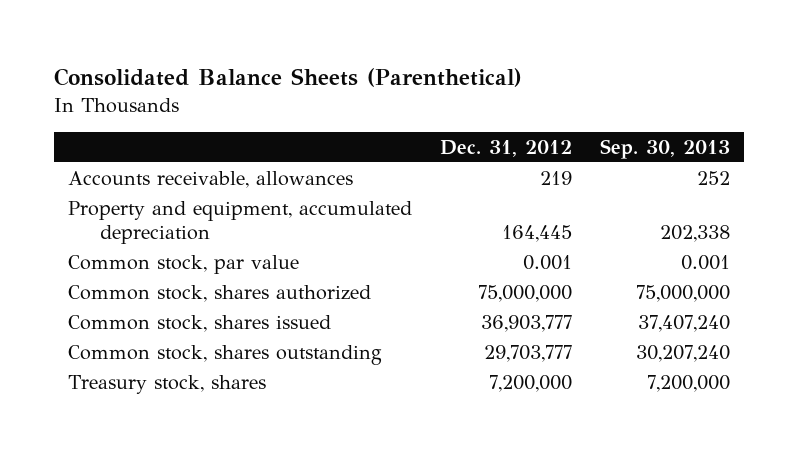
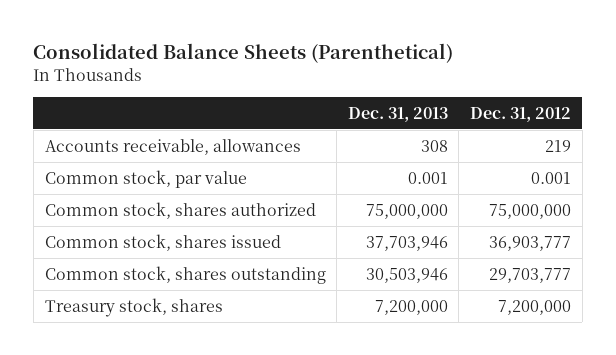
- | Dec. 31, 2012 | Sep. 30, 2013
+ | Dec. 31, 2013 | Dec. 31, 2012
- Property and equipment, accumulated depreciation | 164,445 | 202,338

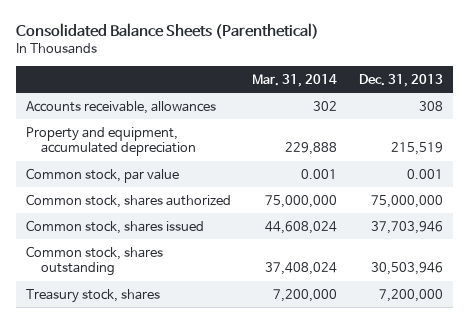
- | Dec. 31, 2013 | Dec. 31, 2012
+ | Mar. 31, 2014 | Dec. 31, 2013
+ Property and equipment, accumulated depreciation | 229,888 | 215,519

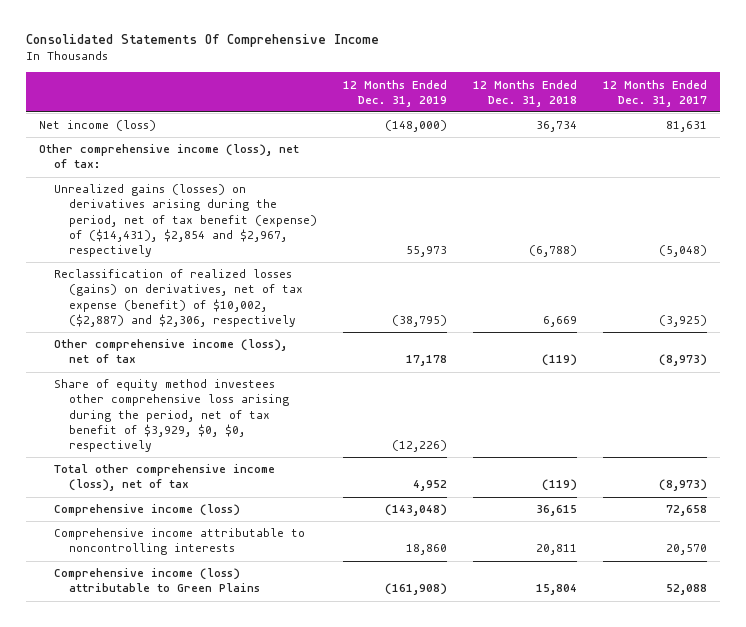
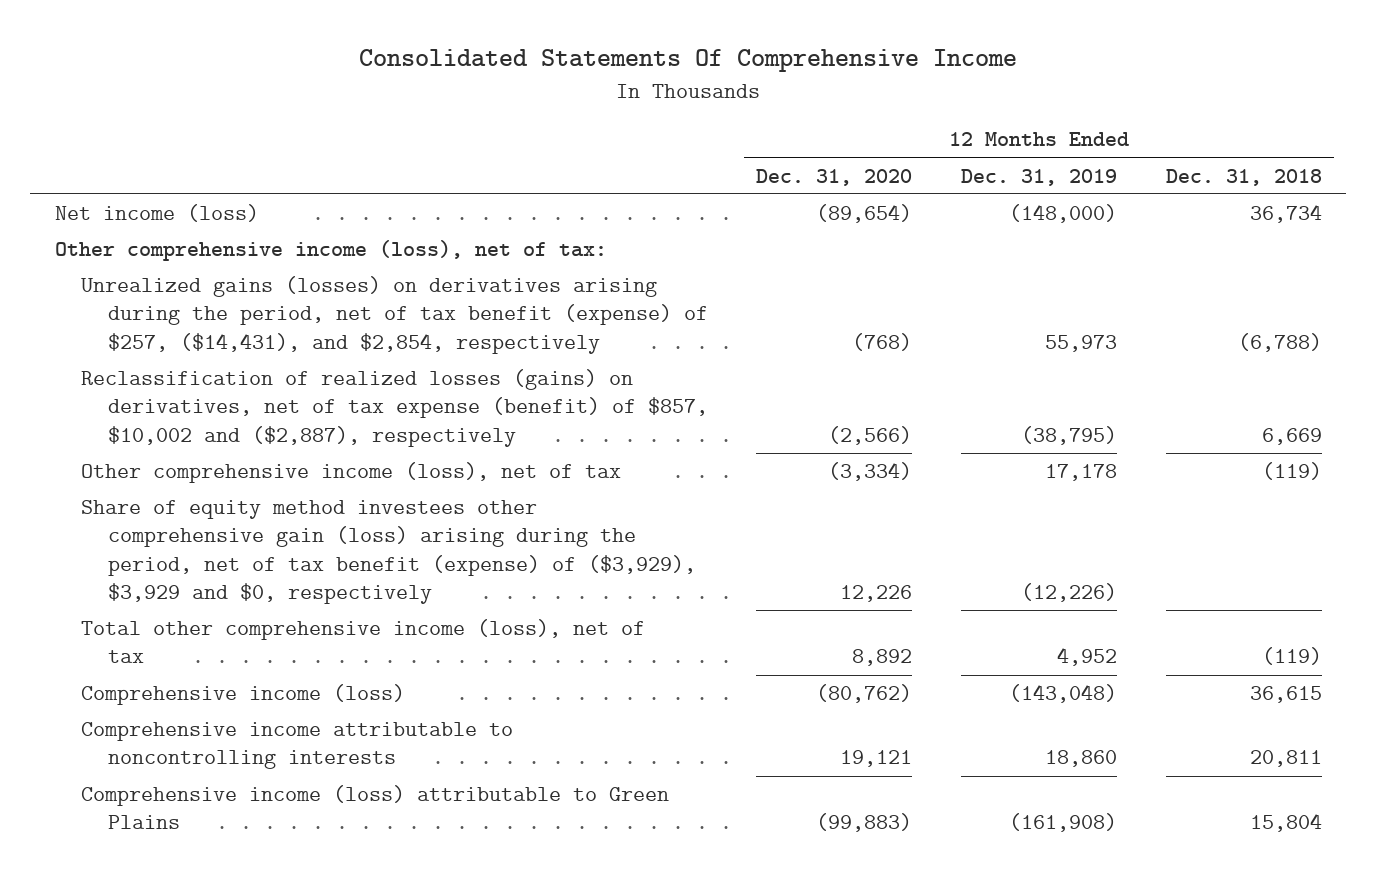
- | 12 Months Ended Dec. 31, 2019 | 12 Months Ended Dec. 31, 2018 | 12 Months Ended Dec. 31, 2017
+ | 12 Months Ended Dec. 31, 2020 | 12 Months Ended Dec. 31, 2019 | 12 Months Ended Dec. 31, 2018
- Unrealized gains (losses) on derivatives arising during the period, net of tax benefit (expense) of ($14,431), $2,854 and $2,967, respectively | 55,973 | (6,788) | (5,048)
- Reclassification of realized losses (gains) on derivatives, net of tax expense (benefit) of $10,002, ($2,887) and $2,306, respectively | (38,795) | 6,669 | (3,925)
+ Unrealized gains (losses) on derivatives arising during the period, net of tax benefit (expense) of $257, ($14,431), and $2,854, respectively | (768) | 55,973 | (6,788)
+ Reclassification of realized losses (gains) on derivatives, net of tax expense (benefit) of $857, $10,002 and ($2,887), respectively | (2,566) | (38,795) | 6,669
- Share of equity method investees other comprehensive loss arising during the period, net of tax benefit of $3,929, $0, $0, respectively | (12,226) | |
+ Share of equity method investees other comprehensive gain (loss) arising during the period, net of tax benefit (expense) of ($3,929), $3,929 and $0, respectively | 12,226 | (12,226) |

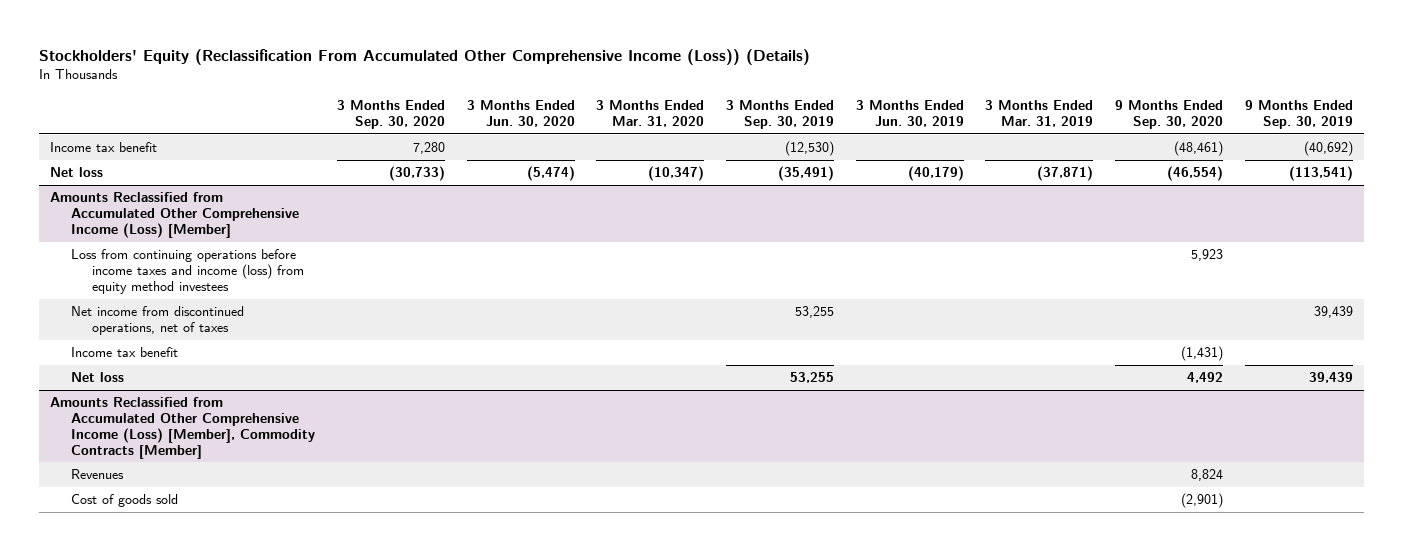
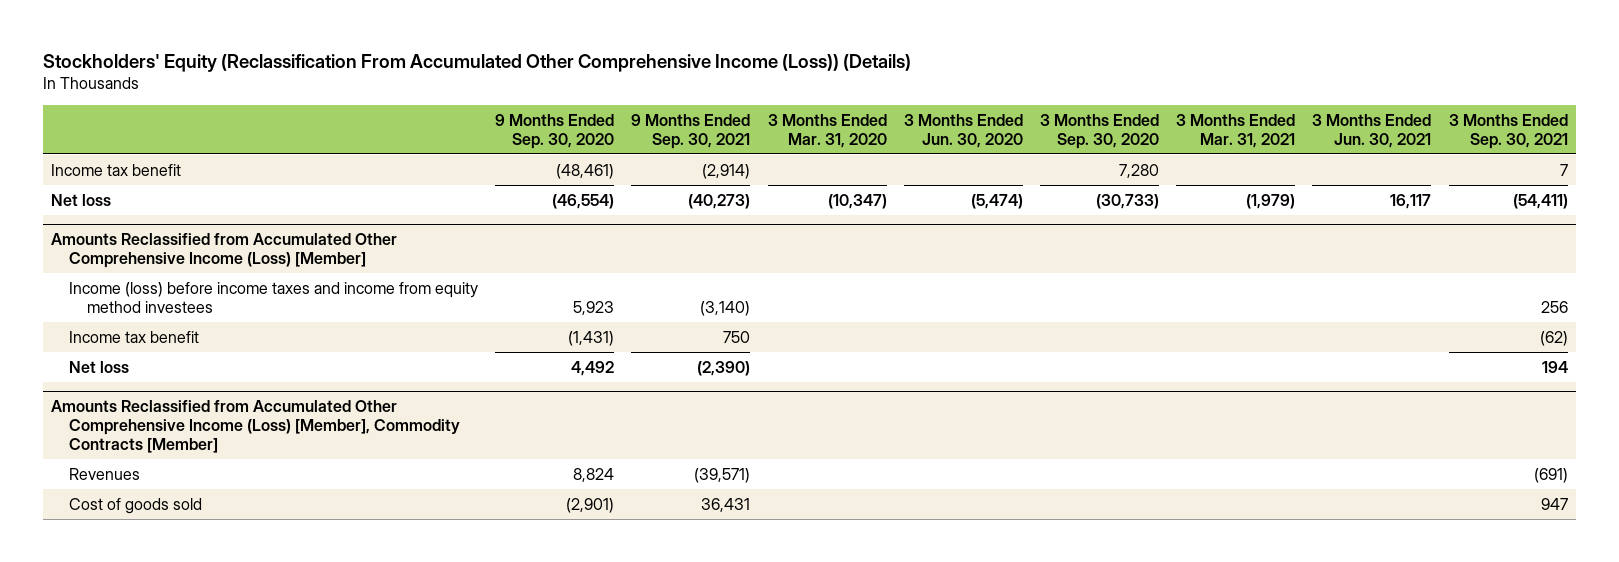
- | 3 Months Ended Sep. 30, 2020 | 3 Months Ended Jun. 30, 2020 | 3 Months Ended Mar. 31, 2020 | 3 Months Ended Sep. 30, 2019 | 3 Months Ended Jun. 30, 2019 | 3 Months Ended Mar. 31, 2019 | 9 Months Ended Sep. 30, 2020 | 9 Months Ended Sep. 30, 2019
+ | 9 Months Ended Sep. 30, 2020 | 9 Months Ended Sep. 30, 2021 | 3 Months Ended Mar. 31, 2020 | 3 Months Ended Jun. 30, 2020 | 3 Months Ended Sep. 30, 2020 | 3 Months Ended Mar. 31, 2021 | 3 Months Ended Jun. 30, 2021 | 3 Months Ended Sep. 30, 2021
@ Amounts Reclassified from Accumulated Other Comprehensive Income (Loss) [Member]
- Loss from continuing operations before income taxes and income (loss) from equity method investees | | | | | | | 5,923 |
- Net income from discontinued operations, net of taxes | | | | 53,255 | | | | 39,439
+ Income (loss) before income taxes and income from equity method investees | 5,923 | (3,140) | | | | | | 256

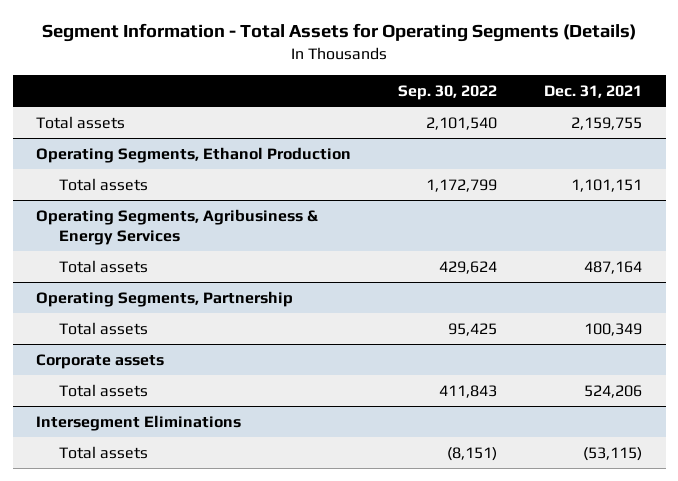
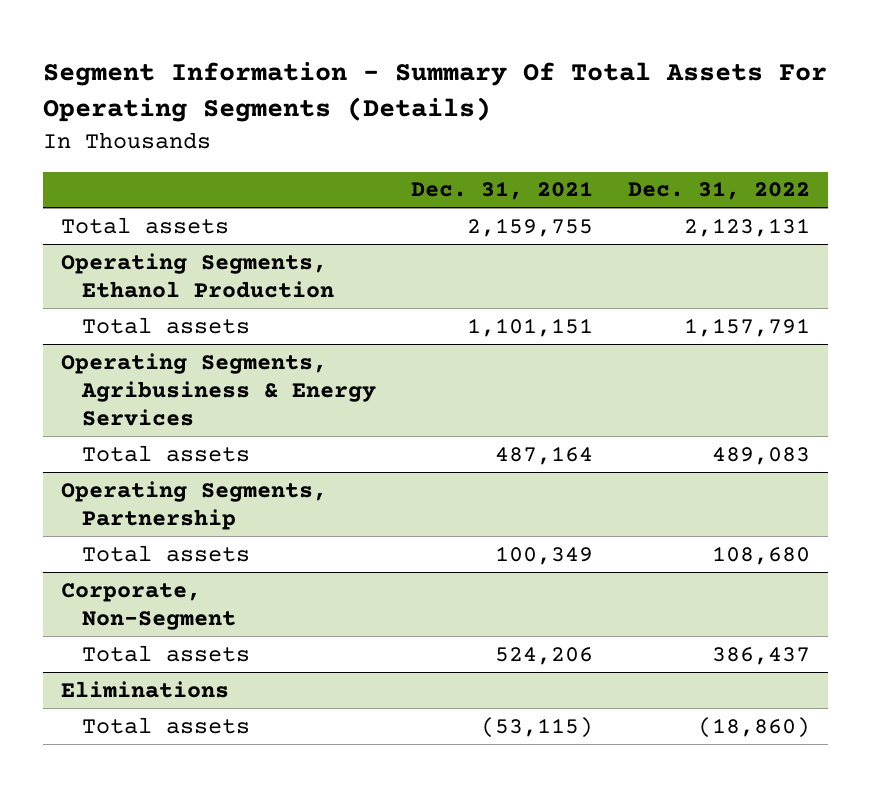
- Segment Information - Total Assets for Operating Segments (Details)
+ Segment Information - Summary Of Total Assets For Operating Segments (Details)
- | Sep. 30, 2022 | Dec. 31, 2021
+ | Dec. 31, 2021 | Dec. 31, 2022
- Corporate assets
+ Corporate, Non-Segment
- Intersegment Eliminations
+ Eliminations

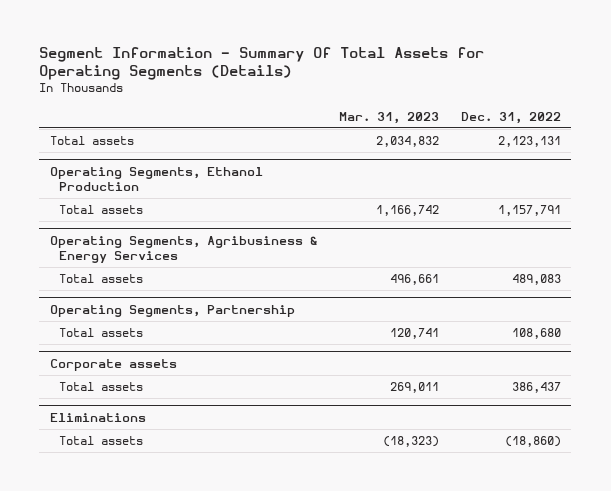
- Segment Information - Summary Of Total Assets For Operating Segments (Details)
+ Segment Information - Summary Of Total Assets for Operating Segments (Details)
- | Dec. 31, 2021 | Dec. 31, 2022
+ | Mar. 31, 2023 | Dec. 31, 2022
- Corporate, Non-Segment
+ Corporate assets

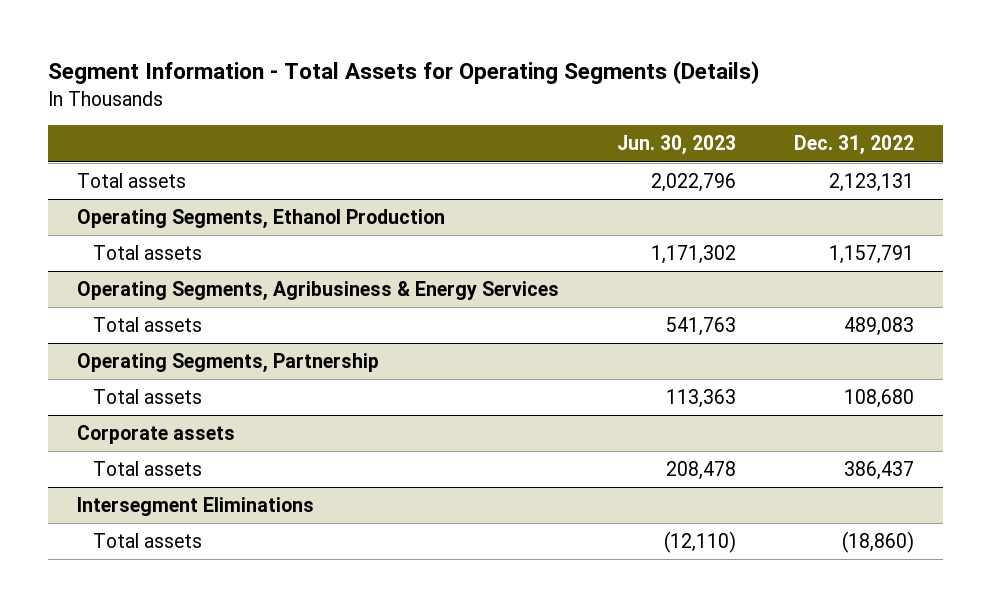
- Segment Information - Summary Of Total Assets for Operating Segments (Details)
+ Segment Information - Total Assets for Operating Segments (Details)
- | Mar. 31, 2023 | Dec. 31, 2022
+ | Jun. 30, 2023 | Dec. 31, 2022
- Eliminations
+ Intersegment Eliminations

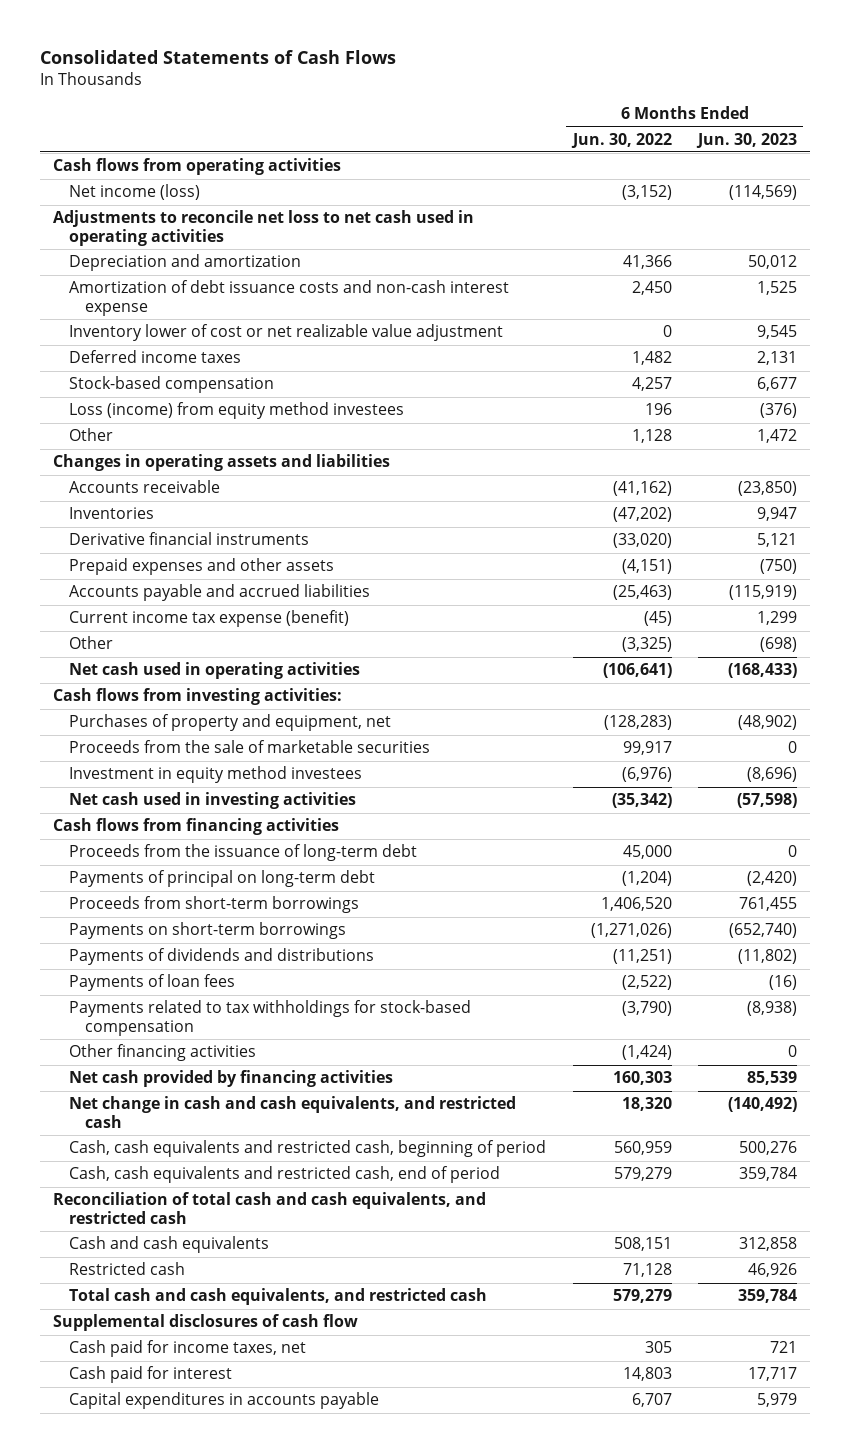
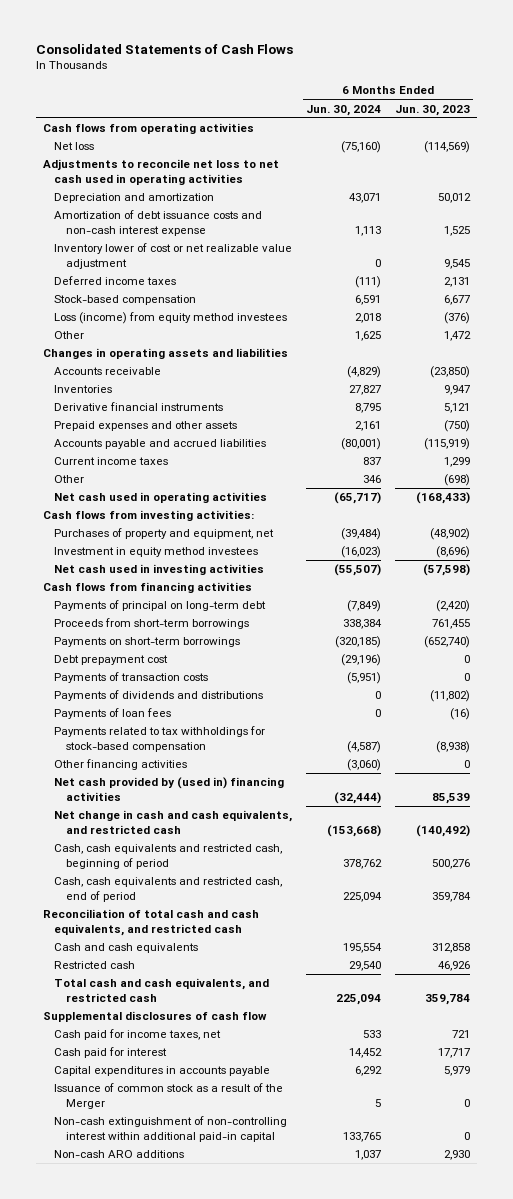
- | 6 Months Ended Jun. 30, 2022 | 6 Months Ended Jun. 30, 2023
+ | 6 Months Ended Jun. 30, 2024 | 6 Months Ended Jun. 30, 2023
- Net income (loss) | (3,152) | (114,569)
+ Net loss | (75,160) | (114,569)
- Current income tax expense (benefit) | (45) | 1,299
+ Current income taxes | 837 | 1,299
- Proceeds from the sale of marketable securities | 99,917 | 0
- Proceeds from the issuance of long-term debt | 45,000 | 0
+ Debt prepayment cost | (29,196) | 0
+ Payments of transaction costs | (5,951) | 0
- Net cash provided by financing activities | 160,303 | 85,539
+ Net cash provided by (used in) financing activities | (32,444) | 85,539
+ Issuance of common stock as a result of the Merger | 5 | 0
+ Non-cash extinguishment of non-controlling interest within additional paid-in capital | 133,765 | 0
+ Non-cash ARO additions | 1,037 | 2,930

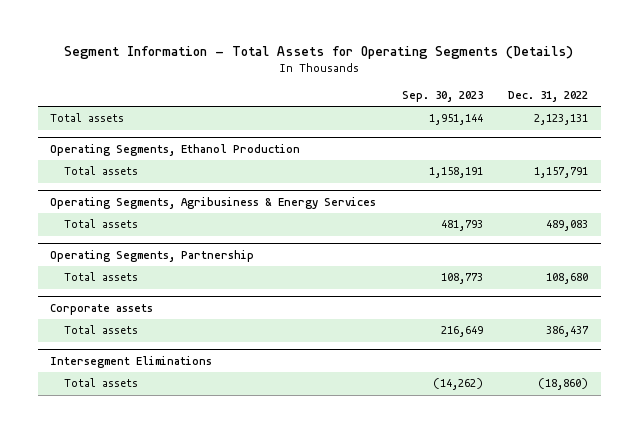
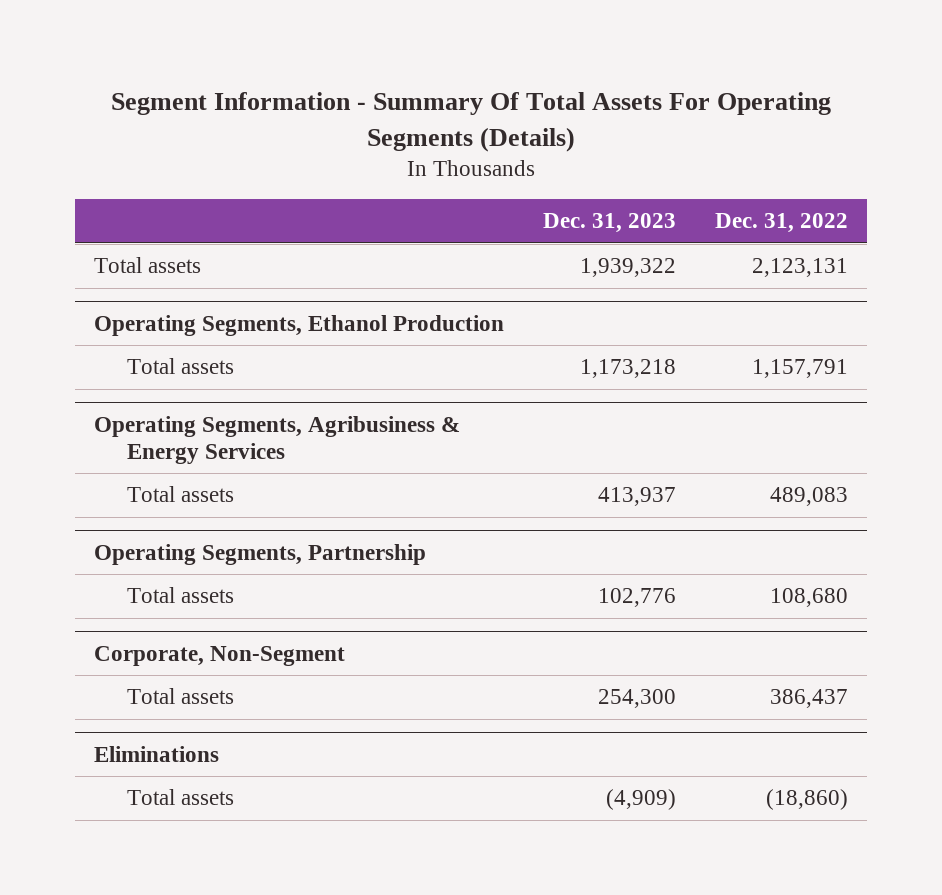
- Segment Information - Total Assets for Operating Segments (Details)
+ Segment Information - Summary Of Total Assets For Operating Segments (Details)
- | Sep. 30, 2023 | Dec. 31, 2022
+ | Dec. 31, 2023 | Dec. 31, 2022
- Corporate assets
+ Corporate, Non-Segment
- Intersegment Eliminations
+ Eliminations

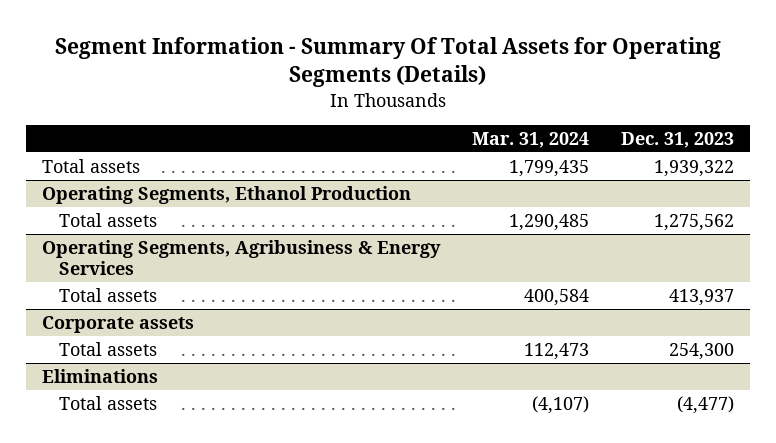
- Segment Information - Summary Of Total Assets For Operating Segments (Details)
+ Segment Information - Summary Of Total Assets for Operating Segments (Details)
- | Dec. 31, 2023 | Dec. 31, 2022
+ | Mar. 31, 2024 | Dec. 31, 2023
@ Operating Segments, Ethanol Production
- Total assets | 1,173,218 | 1,157,791
+ Total assets | 1,290,485 | 1,275,562
- Operating Segments, Partnership
- Total assets | 102,776 | 108,680
- Corporate, Non-Segment
+ Corporate assets
@ Eliminations
- Total assets | (4,909) | (18,860)
+ Total assets | (4,107) | (4,477)

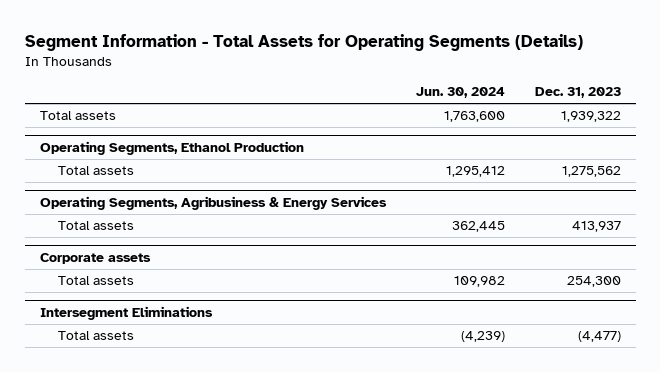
- Segment Information - Summary Of Total Assets for Operating Segments (Details)
+ Segment Information - Total Assets for Operating Segments (Details)
- | Mar. 31, 2024 | Dec. 31, 2023
+ | Jun. 30, 2024 | Dec. 31, 2023
- Eliminations
+ Intersegment Eliminations

